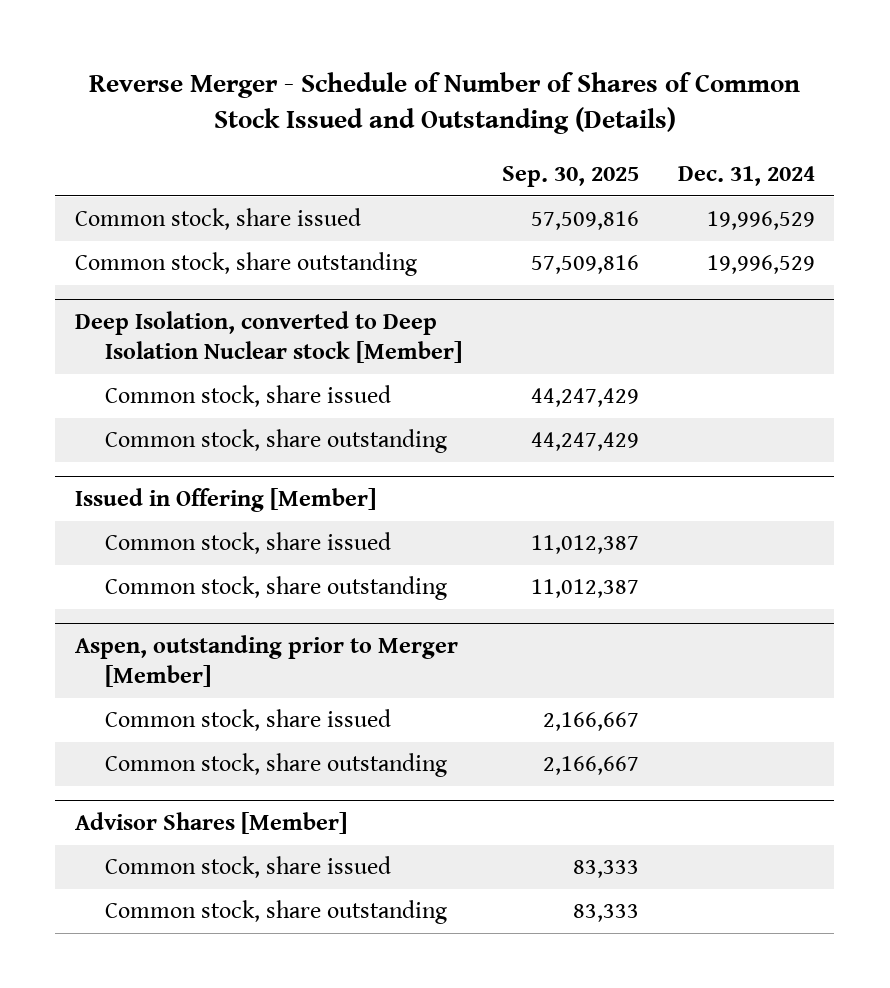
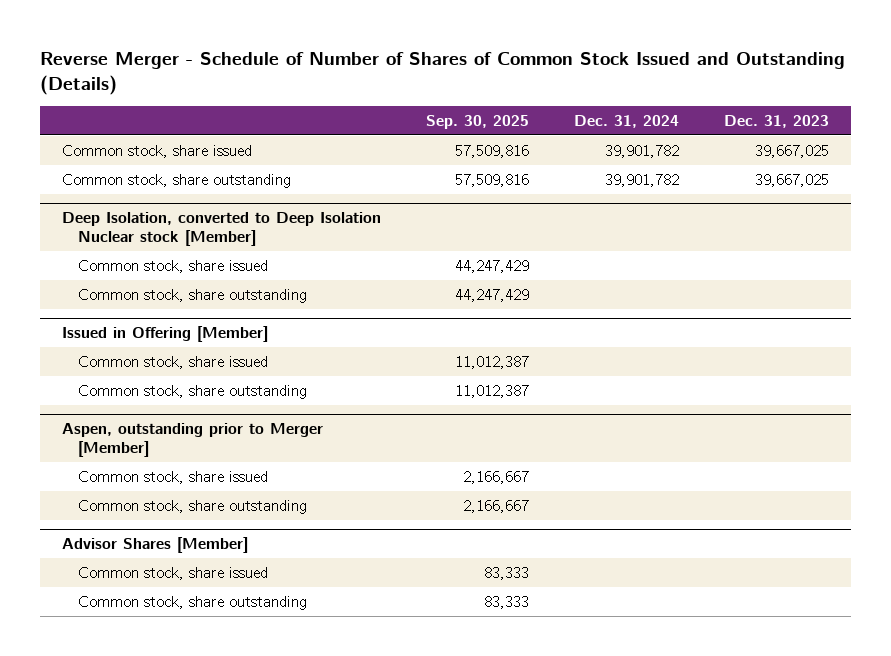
- | Sep. 30, 2025 | Dec. 31, 2024
+ | Sep. 30, 2025 | Dec. 31, 2024 | Dec. 31, 2023
- Common stock, share issued | 57,509,816 | 19,996,529
- Common stock, share outstanding | 57,509,816 | 19,996,529
+ Common stock, share issued | 57,509,816 | 39,901,782 | 39,667,025
+ Common stock, share outstanding | 57,509,816 | 39,901,782 | 39,667,025

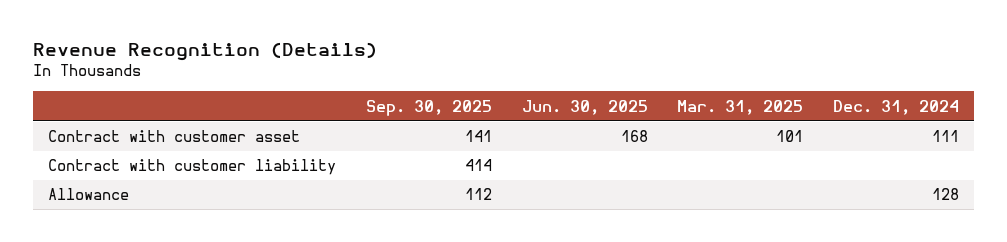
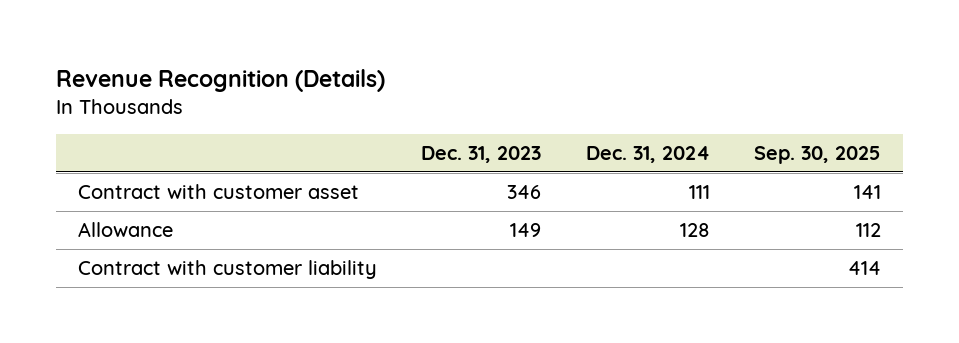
- | Sep. 30, 2025 | Jun. 30, 2025 | Mar. 31, 2025 | Dec. 31, 2024
+ | Dec. 31, 2023 | Dec. 31, 2024 | Sep. 30, 2025
moved down: Contract with customer liability | | | 414

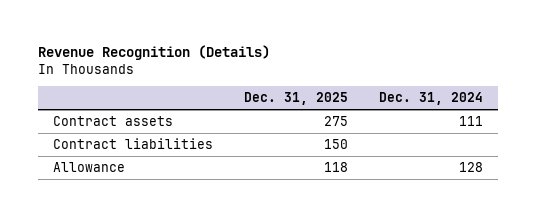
- | Dec. 31, 2023 | Dec. 31, 2024 | Sep. 30, 2025
+ | Dec. 31, 2025 | Dec. 31, 2024
- Contract with customer asset | 346 | 111 | 141
+ Contract assets | 275 | 111
+ Contract liabilities | 150 |
- Contract with customer liability | | | 414

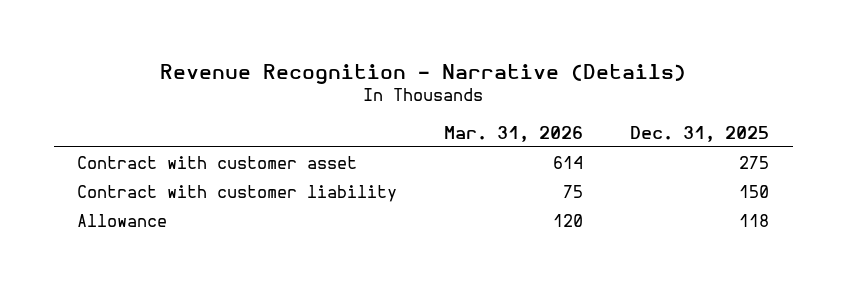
- Revenue Recognition (Details)
+ Revenue Recognition - Narrative (Details)
- | Dec. 31, 2025 | Dec. 31, 2024
+ | Mar. 31, 2026 | Dec. 31, 2025
- Contract assets | 275 | 111
- Contract liabilities | 150 |
+ Contract with customer asset | 614 | 275
+ Contract with customer liability | 75 | 150

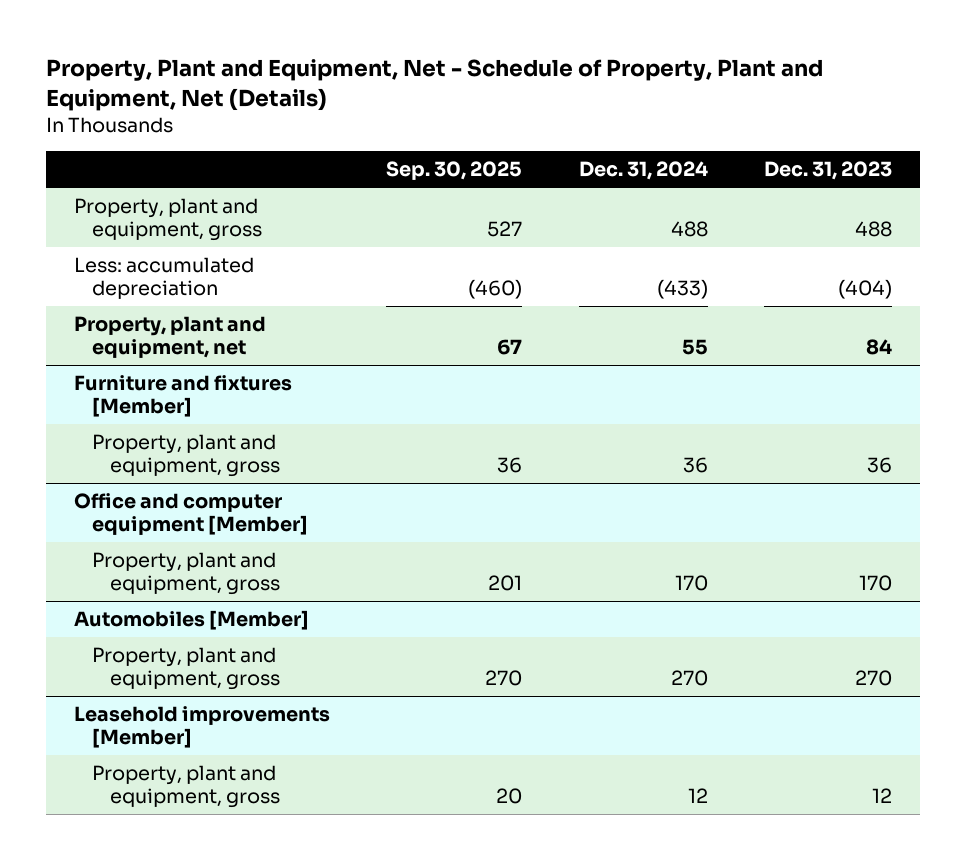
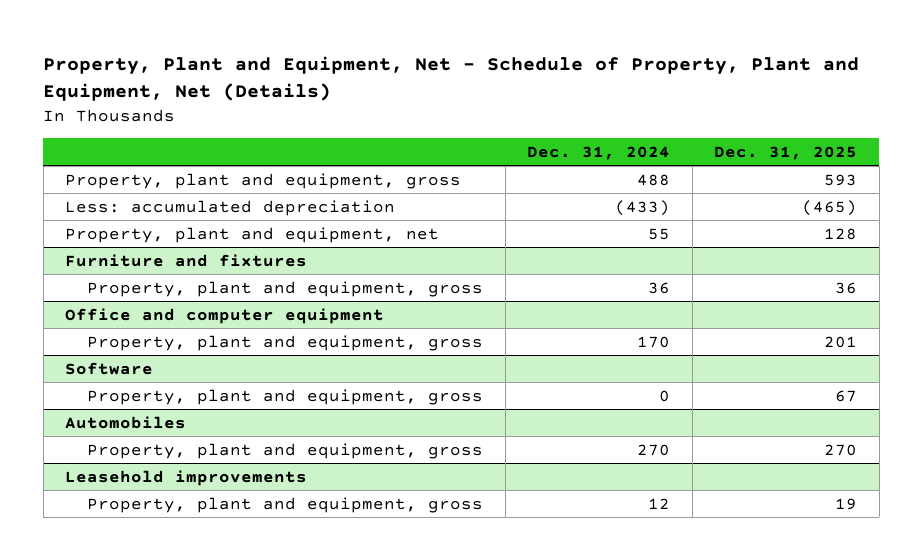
- | Sep. 30, 2025 | Dec. 31, 2024 | Dec. 31, 2023
+ | Dec. 31, 2024 | Dec. 31, 2025
- Furniture and fixtures [Member]
+ Furniture and fixtures
- Office and computer equipment [Member]
+ Office and computer equipment
- Automobiles [Member]
+ Software
+ Property, plant and equipment, gross | 0 | 67
+ Automobiles
- Leasehold improvements [Member]
+ Leasehold improvements

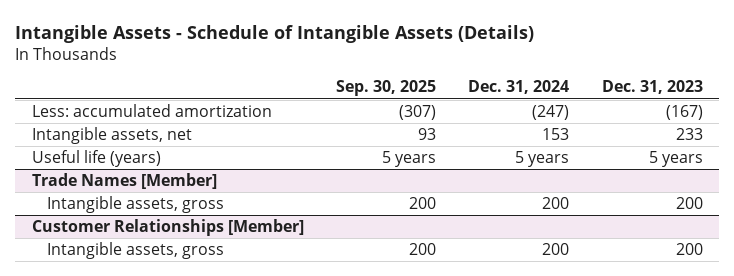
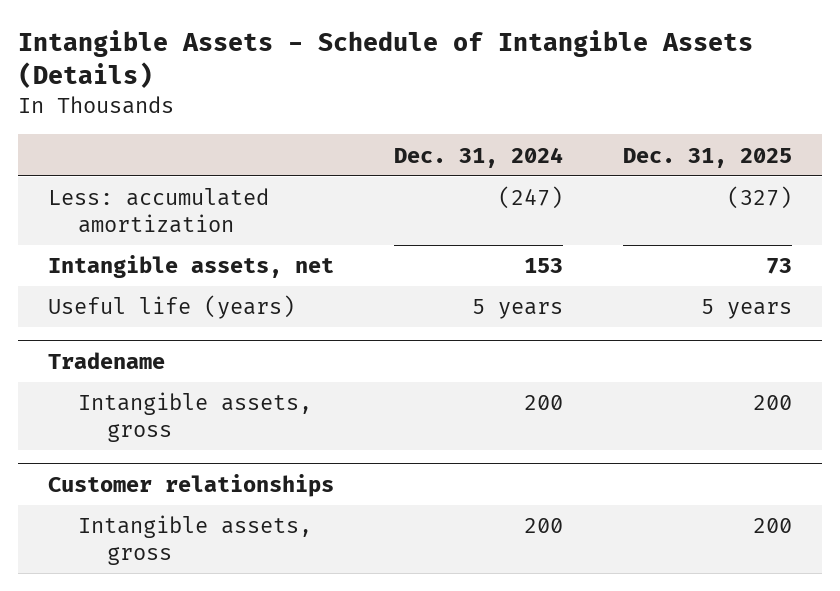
- | Sep. 30, 2025 | Dec. 31, 2024 | Dec. 31, 2023
+ | Dec. 31, 2024 | Dec. 31, 2025
- Trade Names [Member]
+ Tradename
- Customer Relationships [Member]
+ Customer relationships

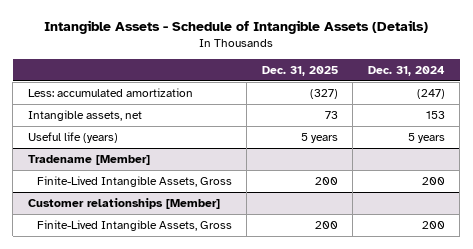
- | Dec. 31, 2024 | Dec. 31, 2025
+ | Dec. 31, 2025 | Dec. 31, 2024
- Tradename
- Intangible assets, gross | 200 | 200
- Customer relationships
- Intangible assets, gross | 200 | 200
+ Tradename [Member]
+ Finite-Lived Intangible Assets, Gross | 200 | 200
+ Customer relationships [Member]
+ Finite-Lived Intangible Assets, Gross | 200 | 200

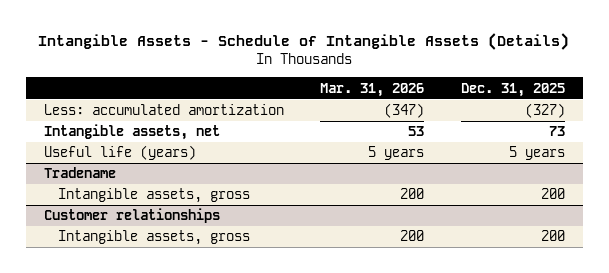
- | Dec. 31, 2025 | Dec. 31, 2024
+ | Mar. 31, 2026 | Dec. 31, 2025
- Tradename [Member]
- Finite-Lived Intangible Assets, Gross | 200 | 200
- Customer relationships [Member]
- Finite-Lived Intangible Assets, Gross | 200 | 200
+ Tradename
+ Intangible assets, gross | 200 | 200
+ Customer relationships
+ Intangible assets, gross | 200 | 200

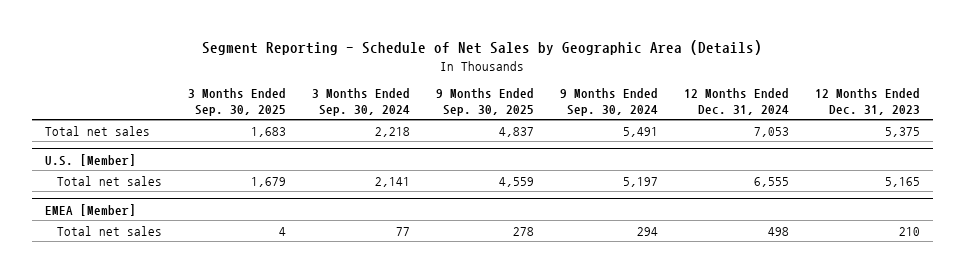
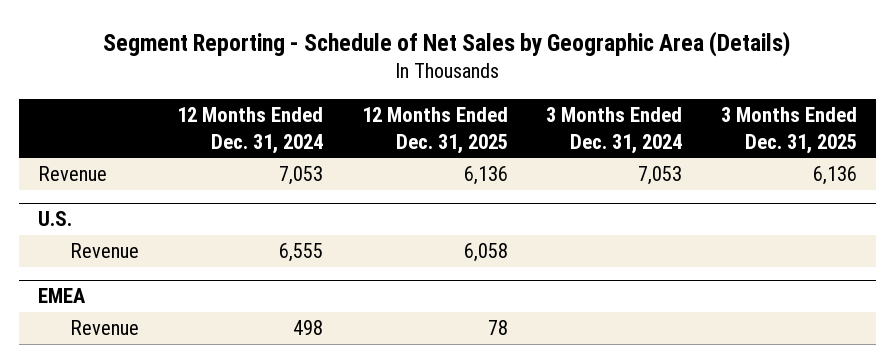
- | 3 Months Ended Sep. 30, 2025 | 3 Months Ended Sep. 30, 2024 | 9 Months Ended Sep. 30, 2025 | 9 Months Ended Sep. 30, 2024 | 12 Months Ended Dec. 31, 2024 | 12 Months Ended Dec. 31, 2023
+ | 12 Months Ended Dec. 31, 2024 | 12 Months Ended Dec. 31, 2025 | 3 Months Ended Dec. 31, 2024 | 3 Months Ended Dec. 31, 2025
- Total net sales | 1,683 | 2,218 | 4,837 | 5,491 | 7,053 | 5,375
- U.S. [Member]
- Total net sales | 1,679 | 2,141 | 4,559 | 5,197 | 6,555 | 5,165
- EMEA [Member]
- Total net sales | 4 | 77 | 278 | 294 | 498 | 210
+ Revenue | 7,053 | 6,136 | 7,053 | 6,136
+ U.S.
+ Revenue | 6,555 | 6,058 | |
+ EMEA
+ Revenue | 498 | 78 | |

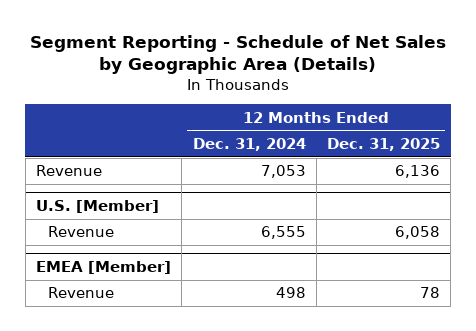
- | 12 Months Ended Dec. 31, 2024 | 12 Months Ended Dec. 31, 2025 | 3 Months Ended Dec. 31, 2024 | 3 Months Ended Dec. 31, 2025
+ | 12 Months Ended Dec. 31, 2024 | 12 Months Ended Dec. 31, 2025
- U.S.
+ U.S. [Member]
- EMEA
+ EMEA [Member]

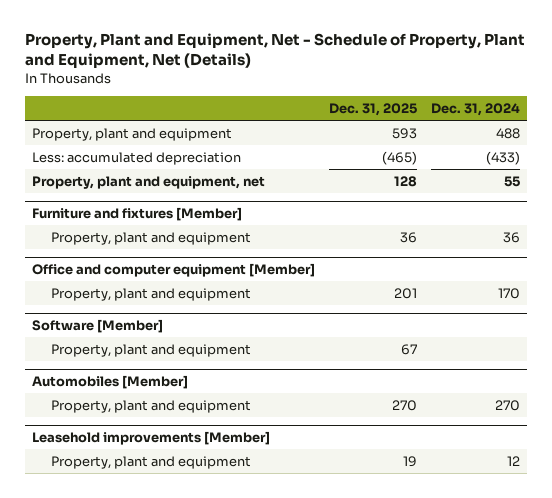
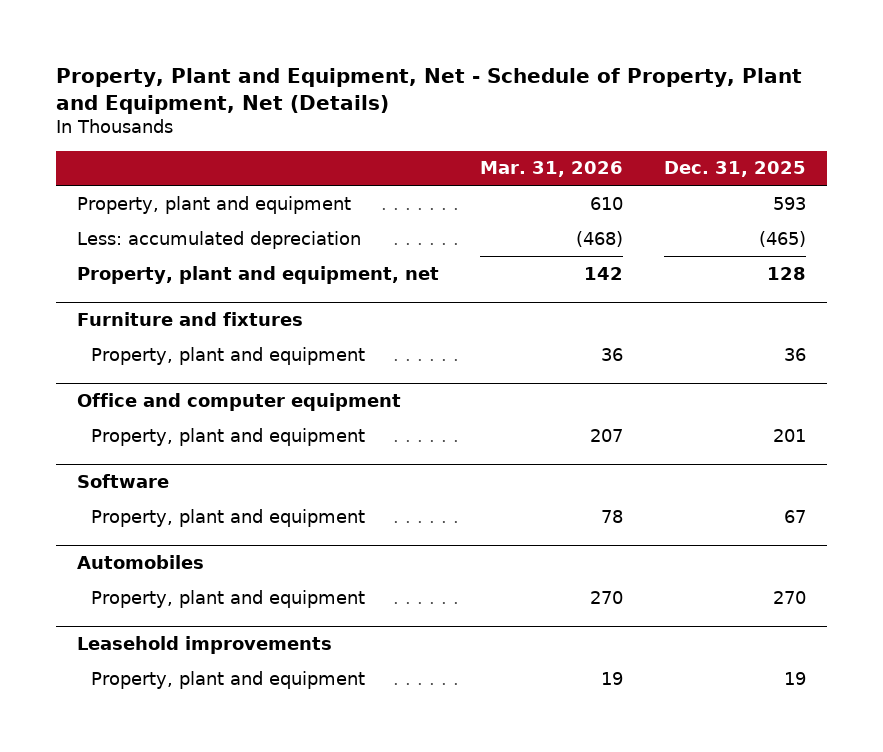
- | Dec. 31, 2025 | Dec. 31, 2024
+ | Mar. 31, 2026 | Dec. 31, 2025
- Furniture and fixtures [Member]
+ Furniture and fixtures
- Office and computer equipment [Member]
+ Office and computer equipment
- Software [Member]
+ Software
- Automobiles [Member]
+ Automobiles
- Leasehold improvements [Member]
+ Leasehold improvements

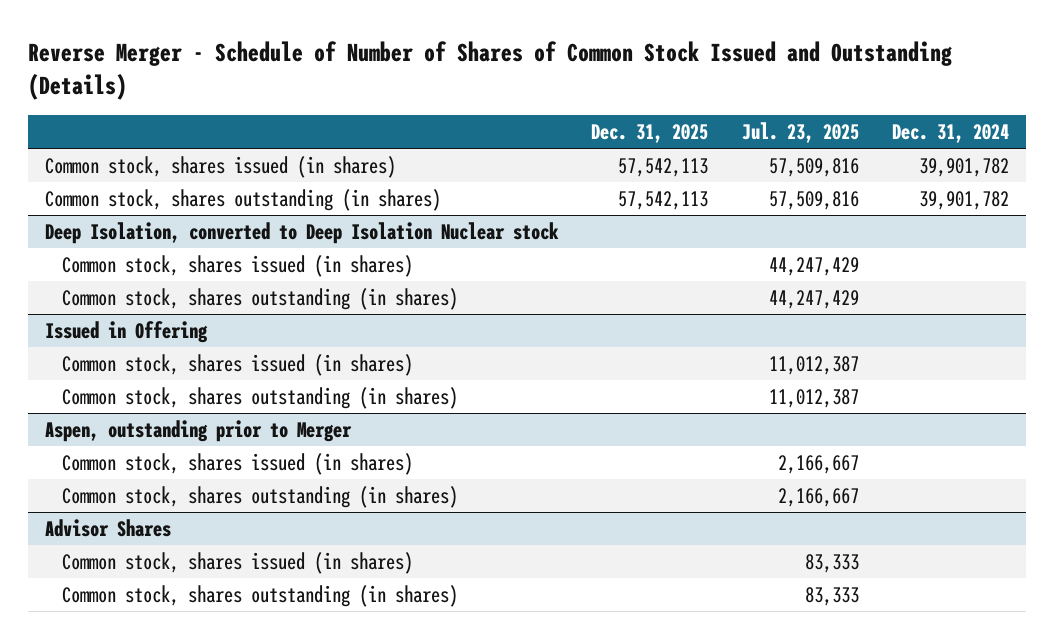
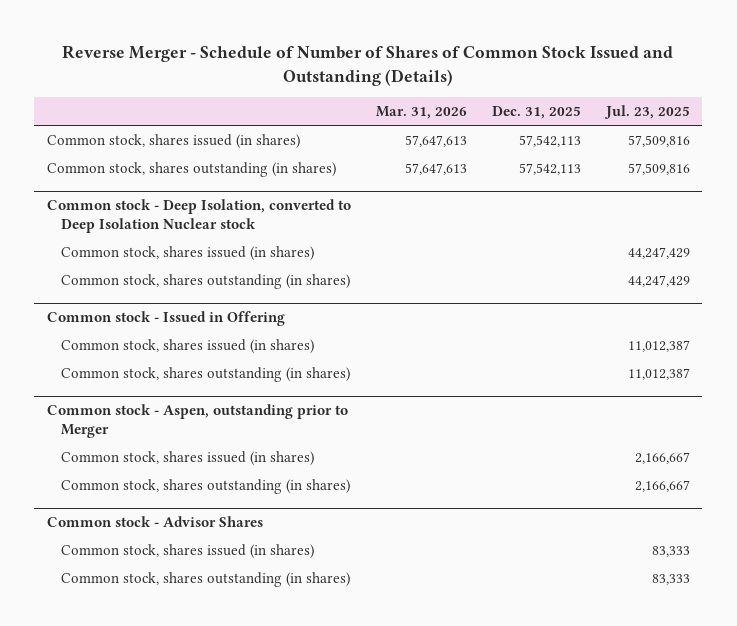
- | Dec. 31, 2025 | Jul. 23, 2025 | Dec. 31, 2024
+ | Mar. 31, 2026 | Dec. 31, 2025 | Jul. 23, 2025
- Deep Isolation, converted to Deep Isolation Nuclear stock
+ Common stock - Deep Isolation, converted to Deep Isolation Nuclear stock
- Issued in Offering
+ Common stock - Issued in Offering
- Aspen, outstanding prior to Merger
+ Common stock - Aspen, outstanding prior to Merger
- Advisor Shares
+ Common stock - Advisor Shares

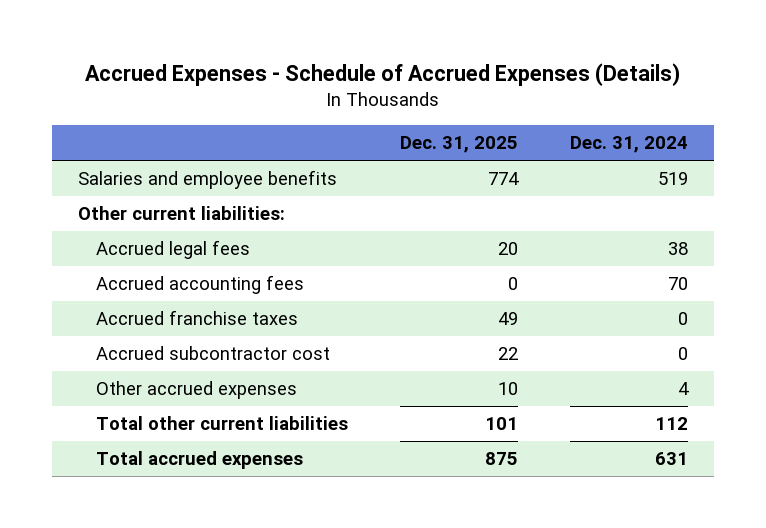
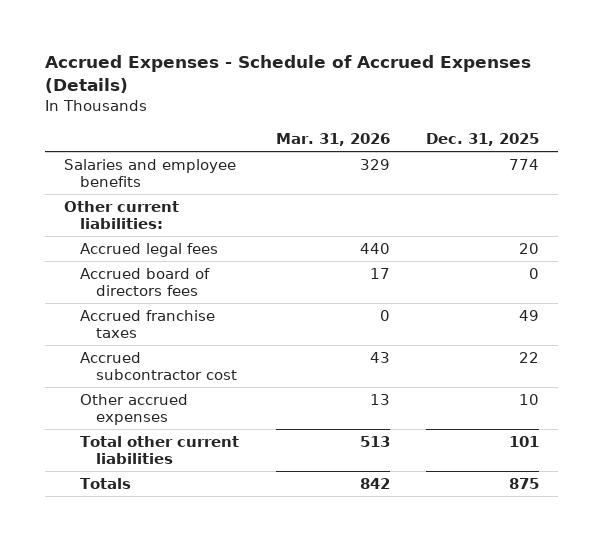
- | Dec. 31, 2025 | Dec. 31, 2024
+ | Mar. 31, 2026 | Dec. 31, 2025
- Accrued accounting fees | 0 | 70
+ Accrued board of directors fees | 17 | 0
- Total accrued expenses | 875 | 631
+ Totals | 842 | 875

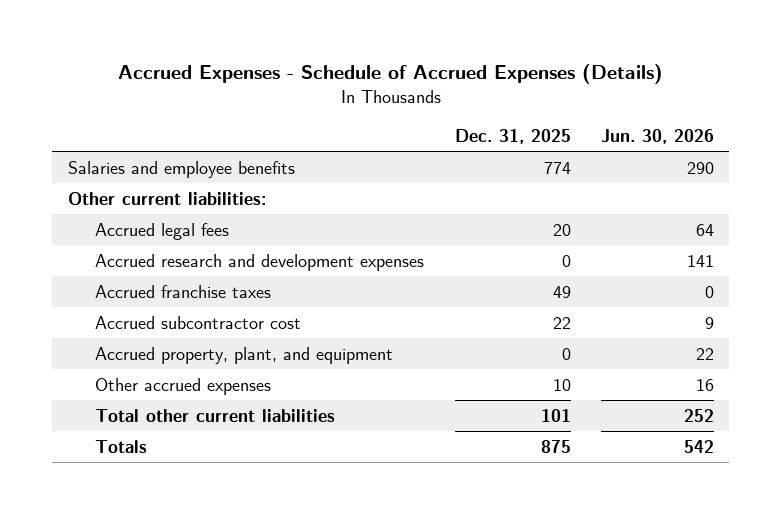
- | Mar. 31, 2026 | Dec. 31, 2025
+ | Dec. 31, 2025 | Jun. 30, 2026
- Accrued board of directors fees | 17 | 0
+ Accrued research and development expenses | 0 | 141
+ Accrued property, plant, and equipment | 0 | 22

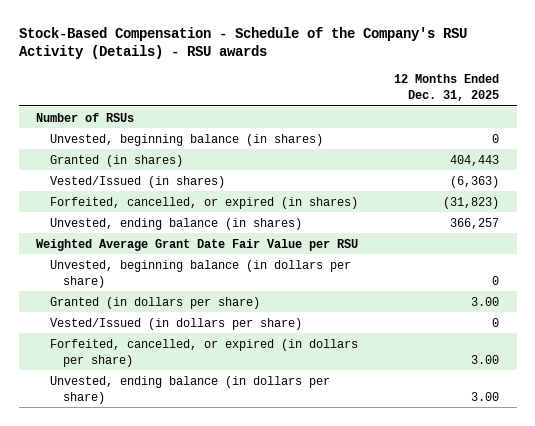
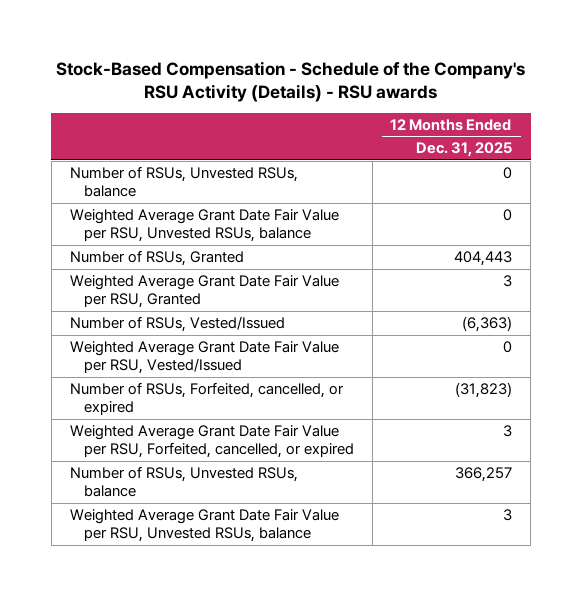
- Number of RSUs
- Unvested, beginning balance (in shares) | 0
- Granted (in shares) | 404,443
- Vested/Issued (in shares) | (6,363)
- Forfeited, cancelled, or expired (in shares) | (31,823)
- Unvested, ending balance (in shares) | 366,257
- Weighted Average Grant Date Fair Value per RSU
- Unvested, beginning balance (in dollars per share) | 0
- Granted (in dollars per share) | 3.00
- Vested/Issued (in dollars per share) | 0
- Forfeited, cancelled, or expired (in dollars per share) | 3.00
- Unvested, ending balance (in dollars per share) | 3.00
+ Number of RSUs, Unvested RSUs, balance | 0
+ Weighted Average Grant Date Fair Value per RSU, Unvested RSUs, balance | 0
+ Number of RSUs, Granted | 404,443
+ Weighted Average Grant Date Fair Value per RSU, Granted | 3
+ Number of RSUs, Vested/Issued | (6,363)
+ Weighted Average Grant Date Fair Value per RSU, Vested/Issued | 0
+ Number of RSUs, Forfeited, cancelled, or expired | (31,823)
+ Weighted Average Grant Date Fair Value per RSU, Forfeited, cancelled, or expired | 3
+ Number of RSUs, Unvested RSUs, balance | 366,257
+ Weighted Average Grant Date Fair Value per RSU, Unvested RSUs, balance | 3

